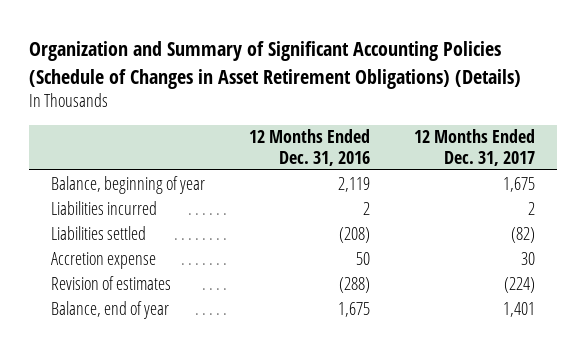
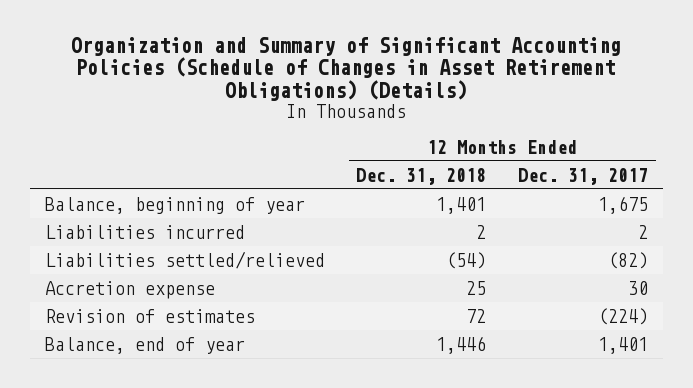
- | 12 Months Ended Dec. 31, 2016 | 12 Months Ended Dec. 31, 2017
+ | 12 Months Ended Dec. 31, 2018 | 12 Months Ended Dec. 31, 2017
- Liabilities settled | (208) | (82)
+ Liabilities settled/relieved | (54) | (82)

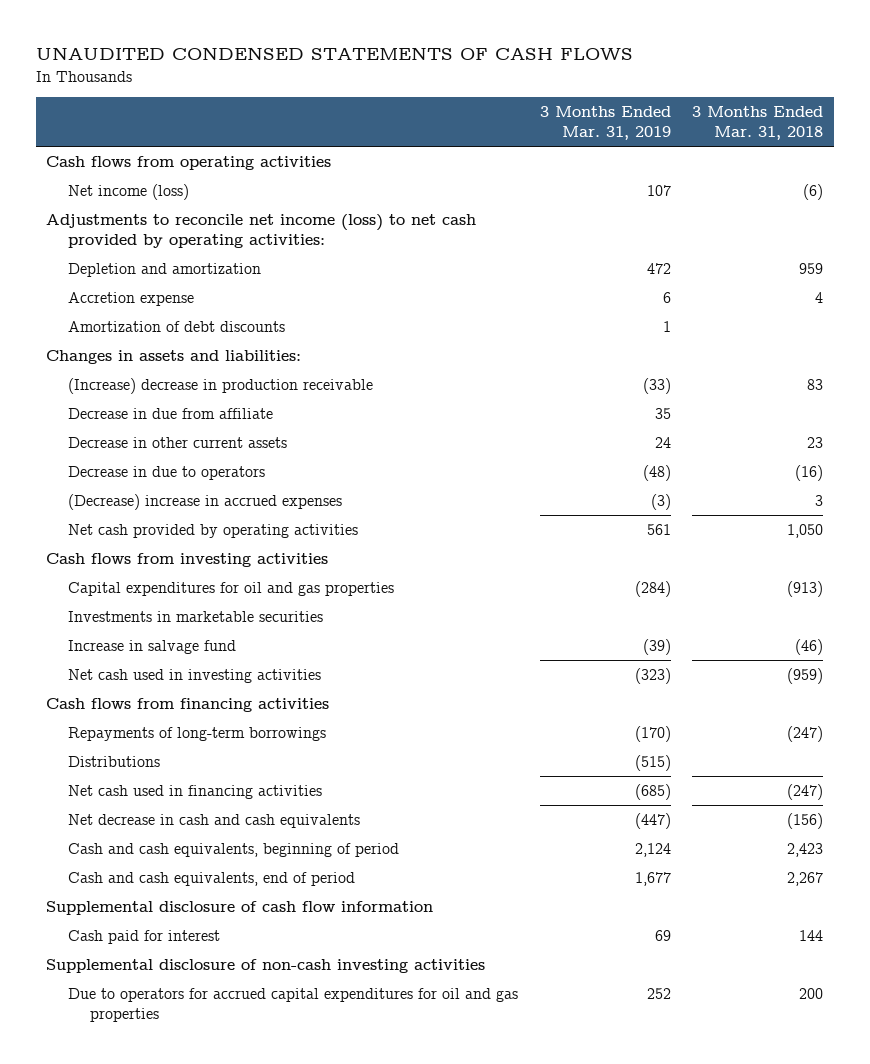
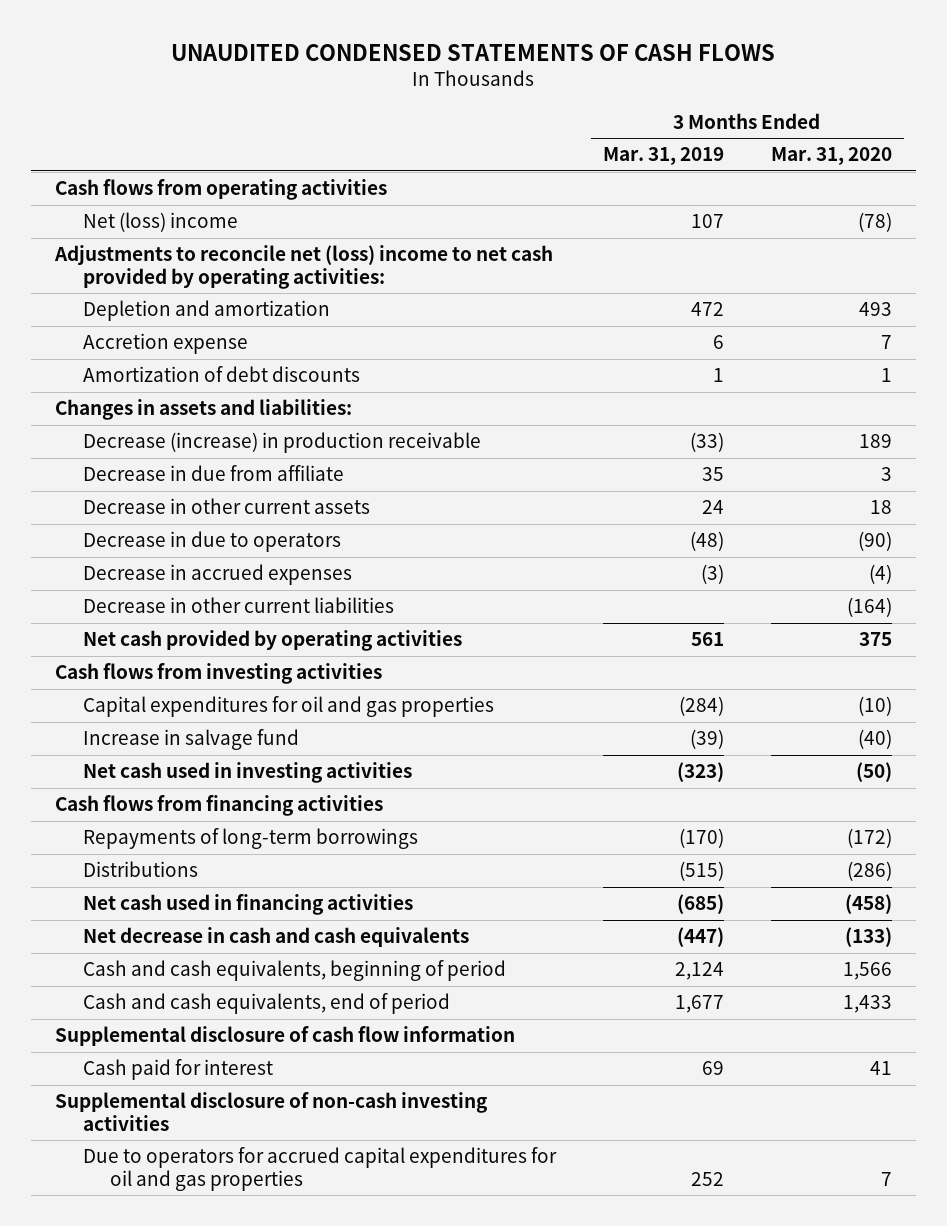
- | 3 Months Ended Mar. 31, 2019 | 3 Months Ended Mar. 31, 2018
+ | 3 Months Ended Mar. 31, 2019 | 3 Months Ended Mar. 31, 2020
- Net income (loss) | 107 | (6)
- Adjustments to reconcile net income (loss) to net cash provided by operating activities:
+ Net (loss) income | 107 | (78)
+ Adjustments to reconcile net (loss) income to net cash provided by operating activities:
- (Increase) decrease in production receivable | (33) | 83
+ Decrease (increase) in production receivable | (33) | 189
- (Decrease) increase in accrued expenses | (3) | 3
+ Decrease in accrued expenses | (3) | (4)
+ Decrease in other current liabilities | | (164)
- Investments in marketable securities

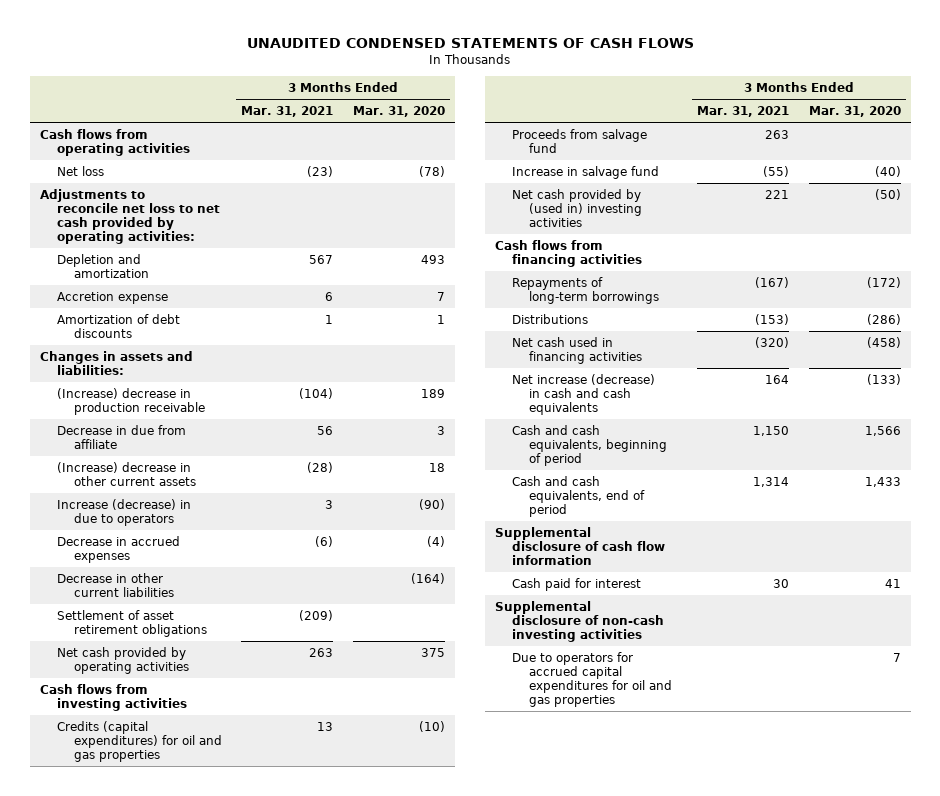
- | 3 Months Ended Mar. 31, 2019 | 3 Months Ended Mar. 31, 2020
+ | 3 Months Ended Mar. 31, 2021 | 3 Months Ended Mar. 31, 2020
- Net (loss) income | 107 | (78)
- Adjustments to reconcile net (loss) income to net cash provided by operating activities:
+ Net loss | (23) | (78)
+ Adjustments to reconcile net loss to net cash provided by operating activities:
- Decrease (increase) in production receivable | (33) | 189
+ (Increase) decrease in production receivable | (104) | 189
- Decrease in other current assets | 24 | 18
- Decrease in due to operators | (48) | (90)
+ (Increase) decrease in other current assets | (28) | 18
+ Increase (decrease) in due to operators | 3 | (90)
+ Settlement of asset retirement obligations | (209) |
- Capital expenditures for oil and gas properties | (284) | (10)
+ Credits (capital expenditures) for oil and gas properties | 13 | (10)
+ Proceeds from salvage fund | 263 |
- Net cash used in investing activities | (323) | (50)
+ Net cash provided by (used in) investing activities | 221 | (50)
- Net decrease in cash and cash equivalents | (447) | (133)
+ Net increase (decrease) in cash and cash equivalents | 164 | (133)

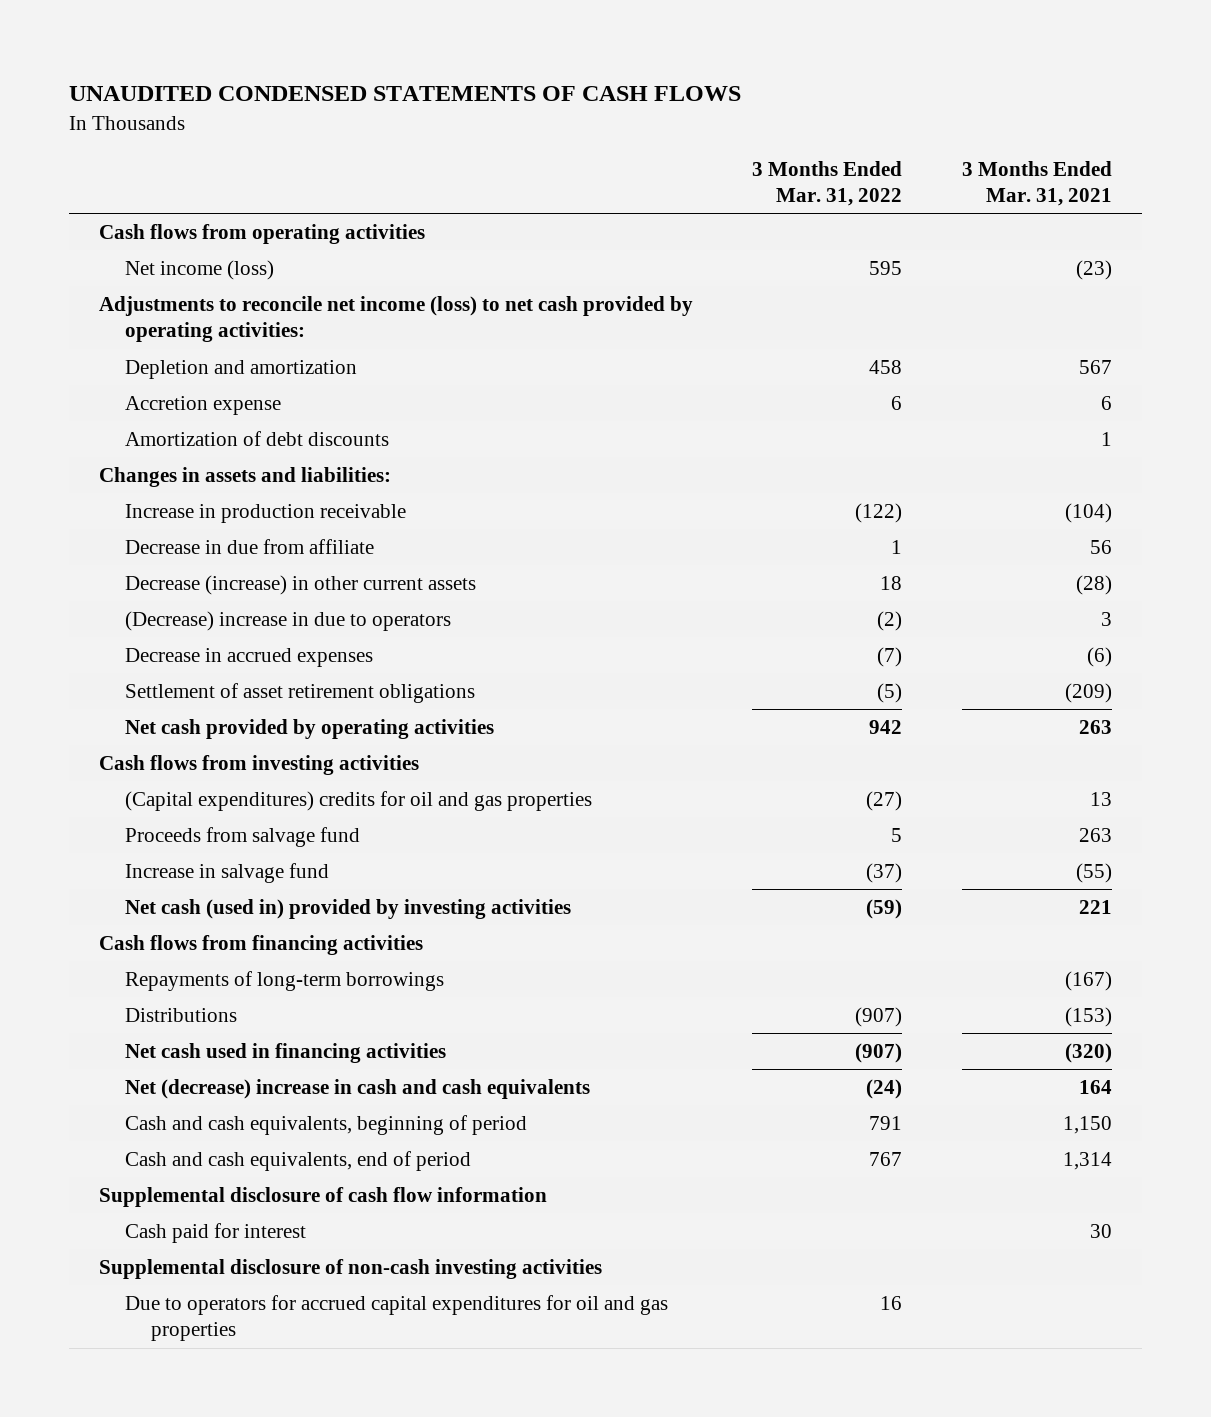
- | 3 Months Ended Mar. 31, 2021 | 3 Months Ended Mar. 31, 2020
+ | 3 Months Ended Mar. 31, 2022 | 3 Months Ended Mar. 31, 2021
- Net loss | (23) | (78)
- Adjustments to reconcile net loss to net cash provided by operating activities:
+ Net income (loss) | 595 | (23)
+ Adjustments to reconcile net income (loss) to net cash provided by operating activities:
- (Increase) decrease in production receivable | (104) | 189
+ Increase in production receivable | (122) | (104)
- (Increase) decrease in other current assets | (28) | 18
- Increase (decrease) in due to operators | 3 | (90)
+ Decrease (increase) in other current assets | 18 | (28)
+ (Decrease) increase in due to operators | (2) | 3
- Decrease in other current liabilities | | (164)
- Credits (capital expenditures) for oil and gas properties | 13 | (10)
+ (Capital expenditures) credits for oil and gas properties | (27) | 13
- Net cash provided by (used in) investing activities | 221 | (50)
+ Net cash (used in) provided by investing activities | (59) | 221
- Net increase (decrease) in cash and cash equivalents | 164 | (133)
+ Net (decrease) increase in cash and cash equivalents | (24) | 164

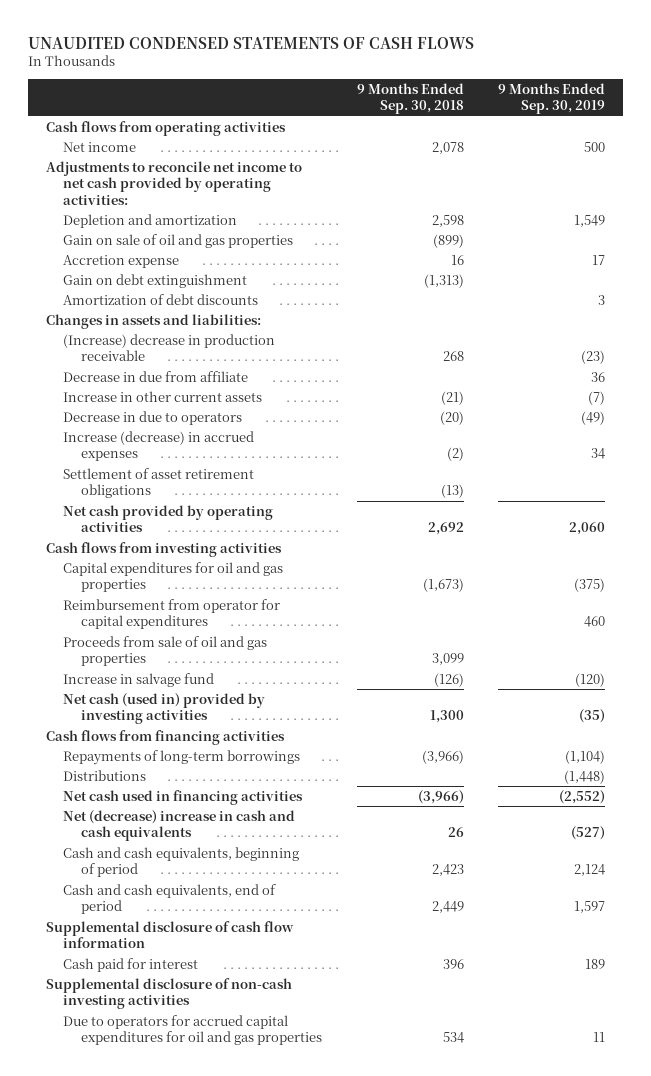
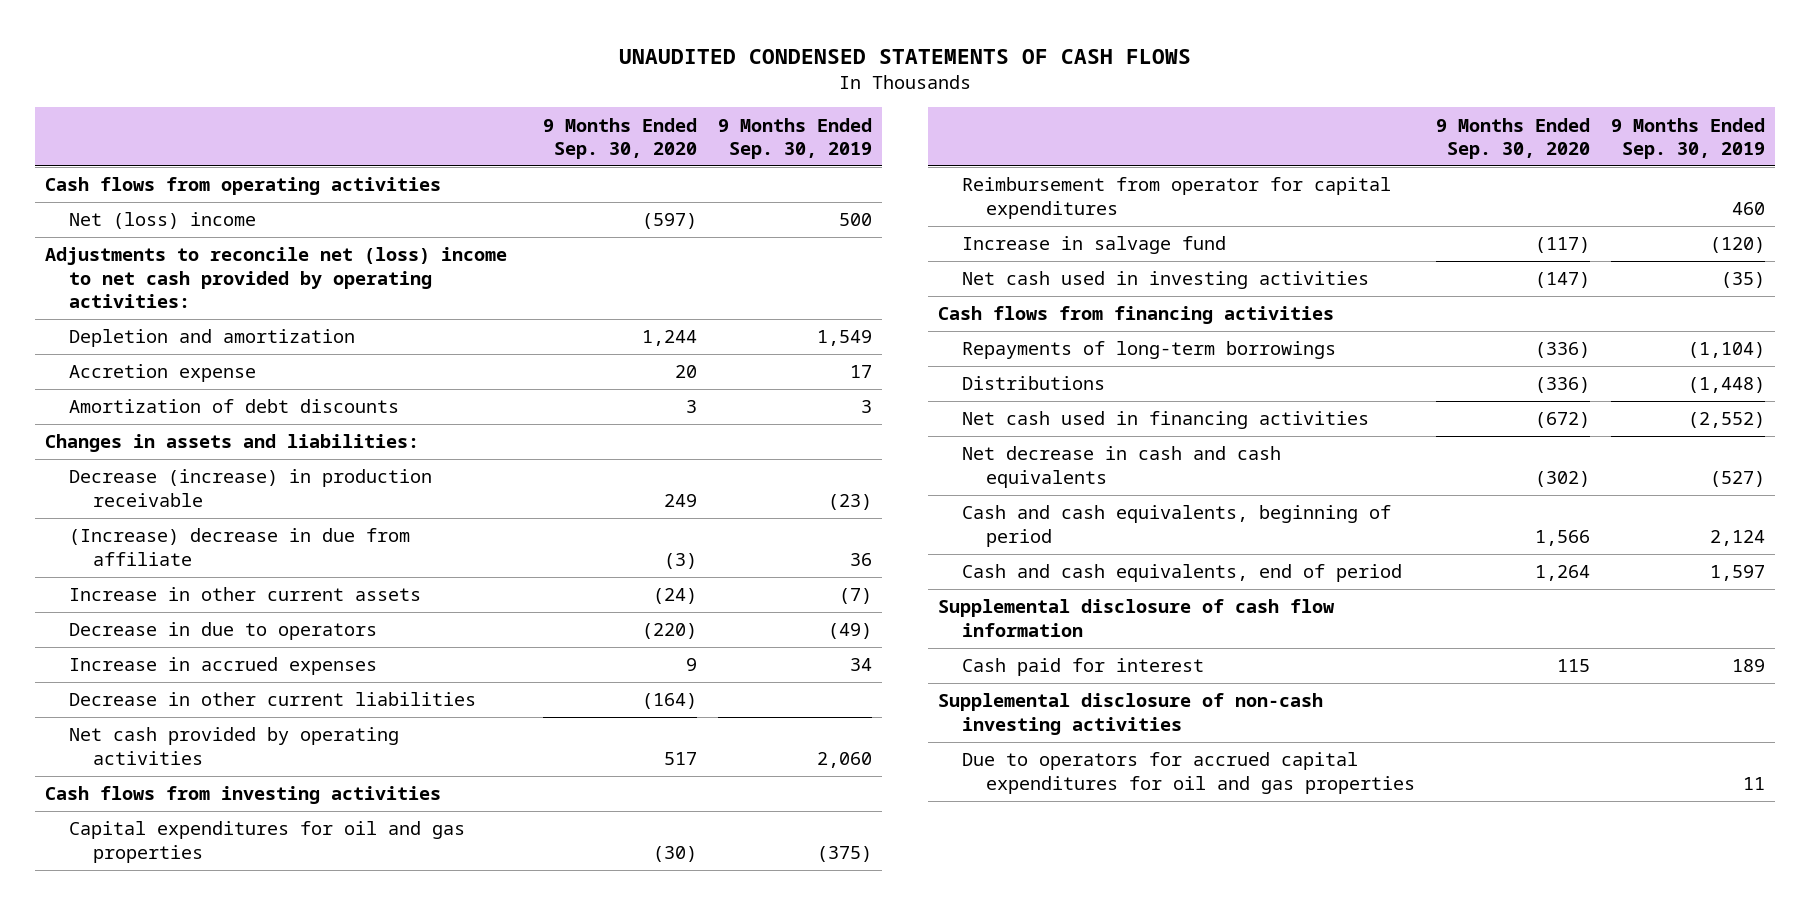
- | 9 Months Ended Sep. 30, 2018 | 9 Months Ended Sep. 30, 2019
+ | 9 Months Ended Sep. 30, 2020 | 9 Months Ended Sep. 30, 2019
- Net income | 2,078 | 500
- Adjustments to reconcile net income to net cash provided by operating activities:
+ Net (loss) income | (597) | 500
+ Adjustments to reconcile net (loss) income to net cash provided by operating activities:
- Gain on sale of oil and gas properties | (899) |
- Gain on debt extinguishment | (1,313) |
- (Increase) decrease in production receivable | 268 | (23)
- Decrease in due from affiliate | | 36
+ Decrease (increase) in production receivable | 249 | (23)
+ (Increase) decrease in due from affiliate | (3) | 36
- Increase (decrease) in accrued expenses | (2) | 34
- Settlement of asset retirement obligations | (13) |
+ Increase in accrued expenses | 9 | 34
+ Decrease in other current liabilities | (164) |
- Proceeds from sale of oil and gas properties | 3,099 |
- Net cash (used in) provided by investing activities | 1,300 | (35)
+ Net cash used in investing activities | (147) | (35)
- Net (decrease) increase in cash and cash equivalents | 26 | (527)
+ Net decrease in cash and cash equivalents | (302) | (527)

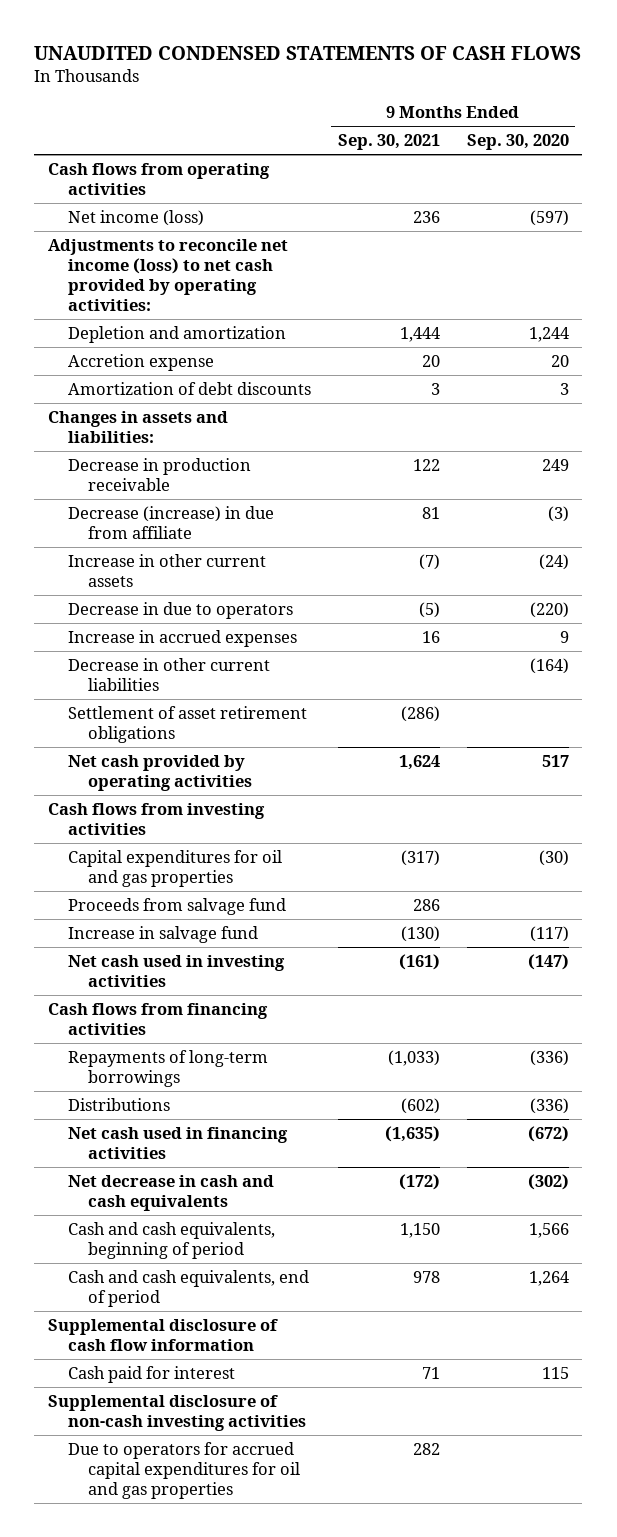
- | 9 Months Ended Sep. 30, 2020 | 9 Months Ended Sep. 30, 2019
+ | 9 Months Ended Sep. 30, 2021 | 9 Months Ended Sep. 30, 2020
- Net (loss) income | (597) | 500
- Adjustments to reconcile net (loss) income to net cash provided by operating activities:
+ Net income (loss) | 236 | (597)
+ Adjustments to reconcile net income (loss) to net cash provided by operating activities:
- Decrease (increase) in production receivable | 249 | (23)
- (Increase) decrease in due from affiliate | (3) | 36
+ Decrease in production receivable | 122 | 249
+ Decrease (increase) in due from affiliate | 81 | (3)
+ Settlement of asset retirement obligations | (286) |
- Reimbursement from operator for capital expenditures | | 460
+ Proceeds from salvage fund | 286 |

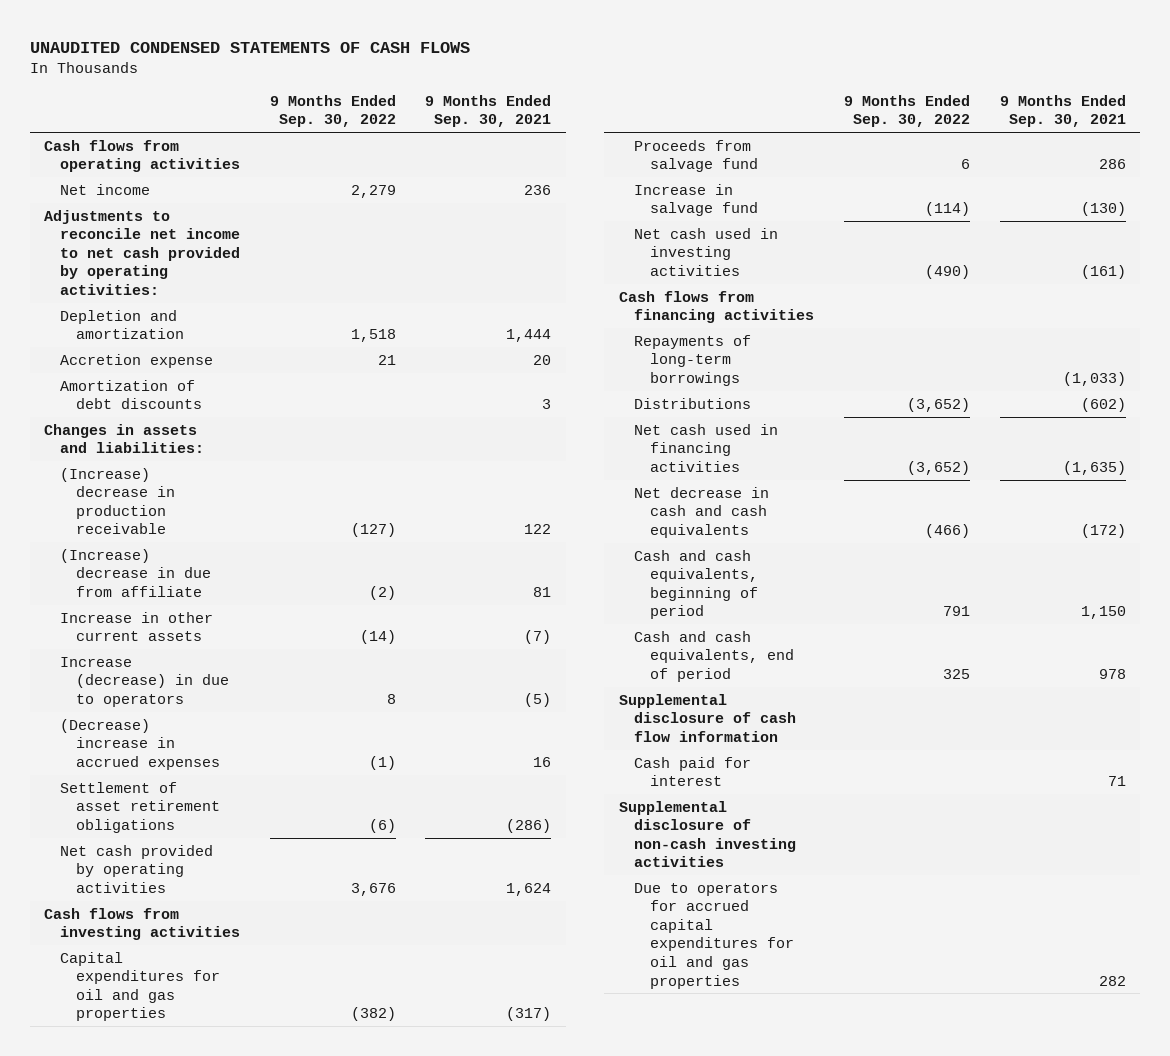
- | 9 Months Ended Sep. 30, 2021 | 9 Months Ended Sep. 30, 2020
+ | 9 Months Ended Sep. 30, 2022 | 9 Months Ended Sep. 30, 2021
- Net income (loss) | 236 | (597)
- Adjustments to reconcile net income (loss) to net cash provided by operating activities:
+ Net income | 2,279 | 236
+ Adjustments to reconcile net income to net cash provided by operating activities:
- Decrease in production receivable | 122 | 249
- Decrease (increase) in due from affiliate | 81 | (3)
+ (Increase) decrease in production receivable | (127) | 122
+ (Increase) decrease in due from affiliate | (2) | 81
- Decrease in due to operators | (5) | (220)
- Increase in accrued expenses | 16 | 9
- Decrease in other current liabilities | | (164)
+ Increase (decrease) in due to operators | 8 | (5)
+ (Decrease) increase in accrued expenses | (1) | 16

